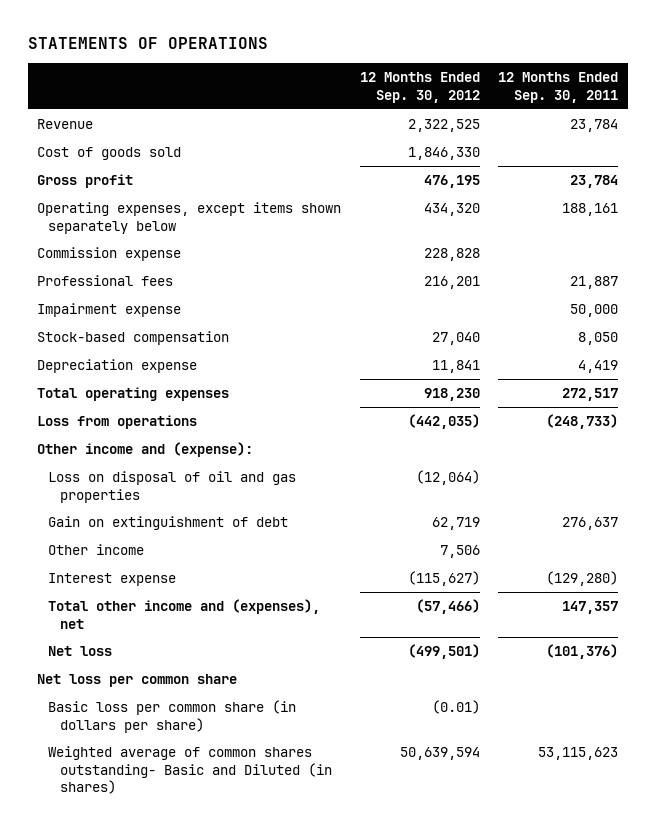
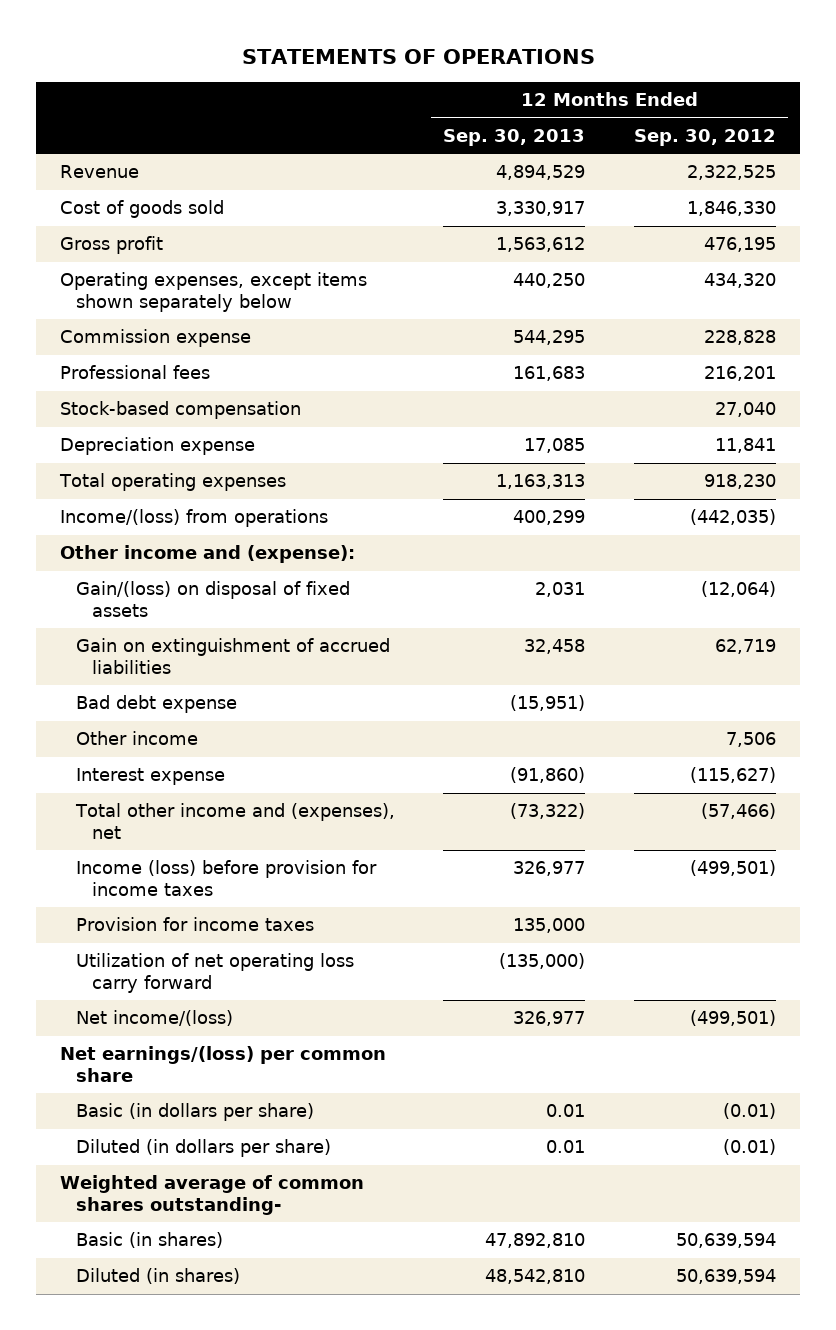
- | 12 Months Ended Sep. 30, 2012 | 12 Months Ended Sep. 30, 2011
+ | 12 Months Ended Sep. 30, 2013 | 12 Months Ended Sep. 30, 2012
- Impairment expense | | 50,000
- Loss from operations | (442,035) | (248,733)
+ Income/(loss) from operations | 400,299 | (442,035)
- Loss on disposal of oil and gas properties | (12,064) |
- Gain on extinguishment of debt | 62,719 | 276,637
+ Gain/(loss) on disposal of fixed assets | 2,031 | (12,064)
+ Gain on extinguishment of accrued liabilities | 32,458 | 62,719
+ Bad debt expense | (15,951) |
- Net loss | (499,501) | (101,376)
- Net loss per common share
- Basic loss per common share (in dollars per share) | (0.01) |
- Weighted average of common shares outstanding- Basic and Diluted (in shares) | 50,639,594 | 53,115,623
+ Income (loss) before provision for income taxes | 326,977 | (499,501)
+ Provision for income taxes | 135,000 |
+ Utilization of net operating loss carry forward | (135,000) |
+ Net income/(loss) | 326,977 | (499,501)
+ Net earnings/(loss) per common share
+ Basic (in dollars per share) | 0.01 | (0.01)
+ Diluted (in dollars per share) | 0.01 | (0.01)
+ Weighted average of common shares outstanding-
+ Basic (in shares) | 47,892,810 | 50,639,594
+ Diluted (in shares) | 48,542,810 | 50,639,594

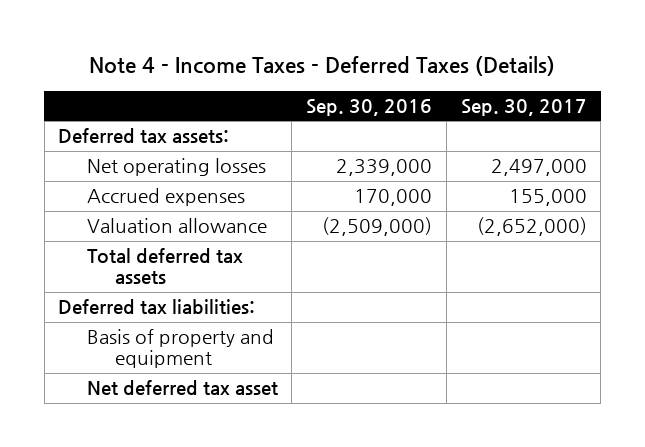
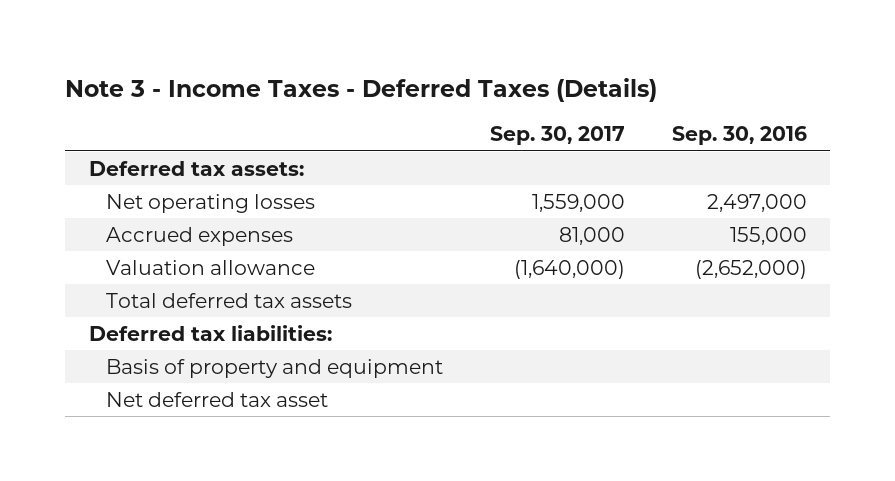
- Note 4 - Income Taxes - Deferred Taxes (Details)
+ Note 3 - Income Taxes - Deferred Taxes (Details)
- | Sep. 30, 2016 | Sep. 30, 2017
+ | Sep. 30, 2017 | Sep. 30, 2016
- Net operating losses | 2,339,000 | 2,497,000
- Accrued expenses | 170,000 | 155,000
- Valuation allowance | (2,509,000) | (2,652,000)
+ Net operating losses | 1,559,000 | 2,497,000
+ Accrued expenses | 81,000 | 155,000
+ Valuation allowance | (1,640,000) | (2,652,000)

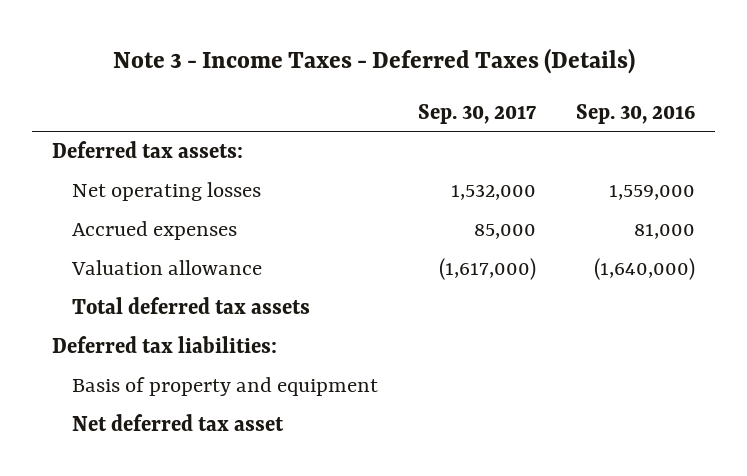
- Net operating losses | 1,559,000 | 2,497,000
- Accrued expenses | 81,000 | 155,000
- Valuation allowance | (1,640,000) | (2,652,000)
+ Net operating losses | 1,532,000 | 1,559,000
+ Accrued expenses | 85,000 | 81,000
+ Valuation allowance | (1,617,000) | (1,640,000)

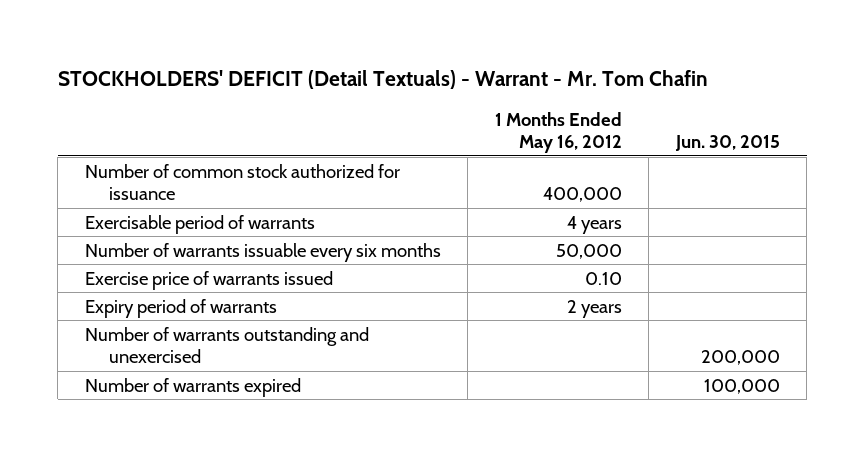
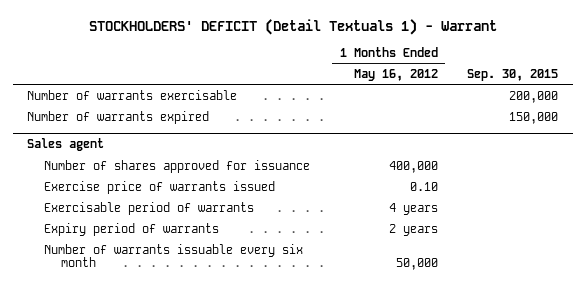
- STOCKHOLDERS' DEFICIT (Detail Textuals) - Warrant - Mr. Tom Chafin
+ STOCKHOLDERS' DEFICIT (Detail Textuals 1) - Warrant
- | 1 Months Ended May 16, 2012 | Jun. 30, 2015
+ | 1 Months Ended May 16, 2012 | Sep. 30, 2015
- Number of common stock authorized for issuance | 400,000 |
- Exercisable period of warrants | 4 years |
- Number of warrants issuable every six months | 50,000 |
+ Number of warrants exercisable | | 200,000
moved up: Number of warrants expired | | 150,000
+ Sales agent
+ Number of shares approved for issuance | 400,000 |
+ Exercisable period of warrants | 4 years |
- Number of warrants outstanding and unexercised | | 200,000
+ Number of warrants issuable every six month | 50,000 |

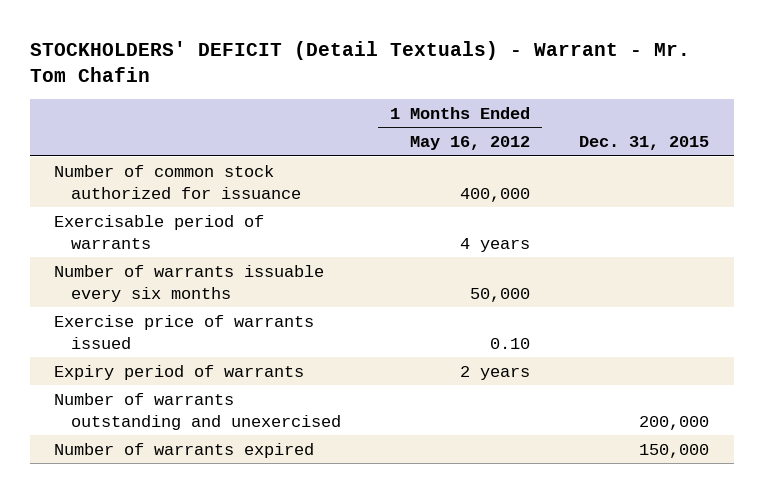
- STOCKHOLDERS' DEFICIT (Detail Textuals 1) - Warrant
+ STOCKHOLDERS' DEFICIT (Detail Textuals) - Warrant - Mr. Tom Chafin
- | 1 Months Ended May 16, 2012 | Sep. 30, 2015
+ | 1 Months Ended May 16, 2012 | Dec. 31, 2015
- Number of warrants exercisable | | 200,000
- Sales agent
- Number of shares approved for issuance | 400,000 |
- Exercise price of warrants issued | 0.10 |
+ Number of common stock authorized for issuance | 400,000 |
+ Number of warrants issuable every six months | 50,000 |
+ Exercise price of warrants issued | 0.10 |
- Number of warrants issuable every six month | 50,000 |
+ Number of warrants outstanding and unexercised | | 200,000
moved down: Number of warrants expired | | 150,000

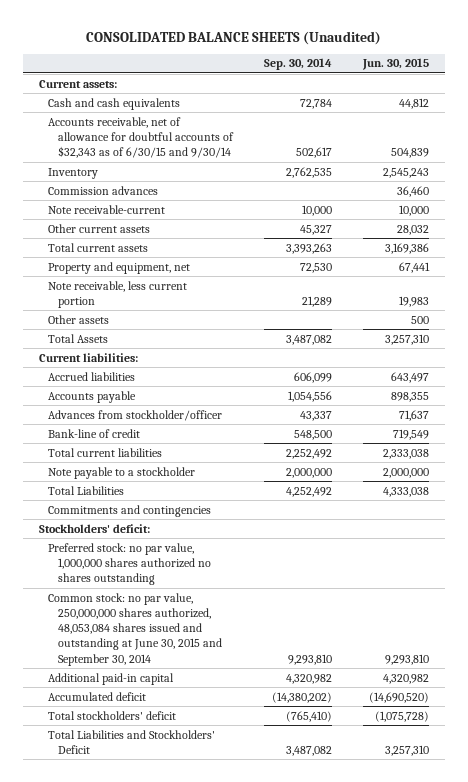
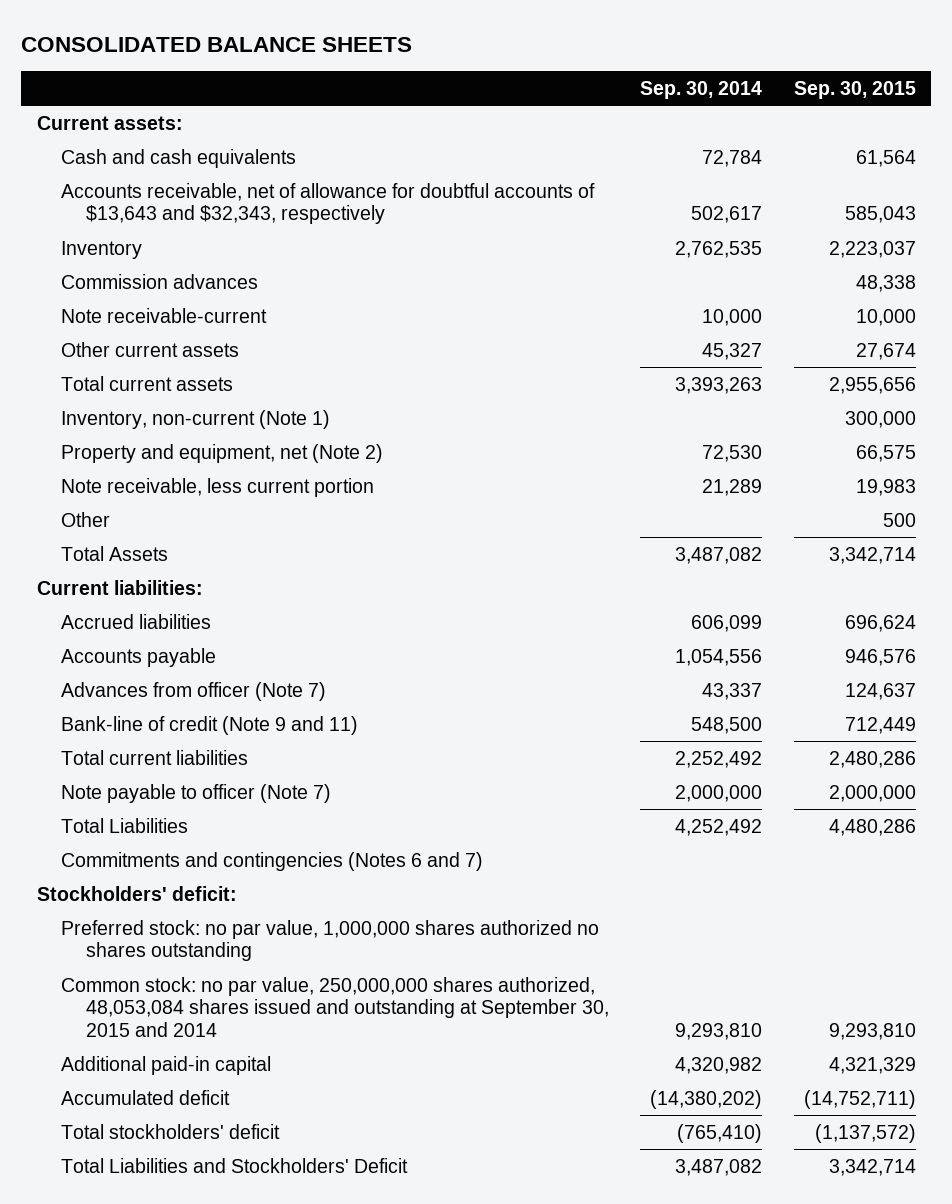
- CONSOLIDATED BALANCE SHEETS (Unaudited)
+ CONSOLIDATED BALANCE SHEETS
- | Sep. 30, 2014 | Jun. 30, 2015
+ | Sep. 30, 2014 | Sep. 30, 2015
- Accounts receivable, net of allowance for doubtful accounts of $32,343 as of 6/30/15 and 9/30/14 | 502,617 | 504,839
+ Accounts receivable, net of allowance for doubtful accounts of $13,643 and $32,343, respectively | 502,617 | 585,043
- Property and equipment, net | 72,530 | 67,441
+ Inventory, non-current (Note 1) | | 300,000
+ Property and equipment, net (Note 2) | 72,530 | 66,575
- Other assets | | 500
+ Other | | 500
- Advances from stockholder/officer | 43,337 | 71,637
- Bank-line of credit | 548,500 | 719,549
+ Advances from officer (Note 7) | 43,337 | 124,637
+ Bank-line of credit (Note 9 and 11) | 548,500 | 712,449
- Note payable to a stockholder | 2,000,000 | 2,000,000
+ Note payable to officer (Note 7) | 2,000,000 | 2,000,000
- Commitments and contingencies
+ Commitments and contingencies (Notes 6 and 7)
- Common stock: no par value, 250,000,000 shares authorized, 48,053,084 shares issued and outstanding at June 30, 2015 and September 30, 2014 | 9,293,810 | 9,293,810
+ Common stock: no par value, 250,000,000 shares authorized, 48,053,084 shares issued and outstanding at September 30, 2015 and 2014 | 9,293,810 | 9,293,810

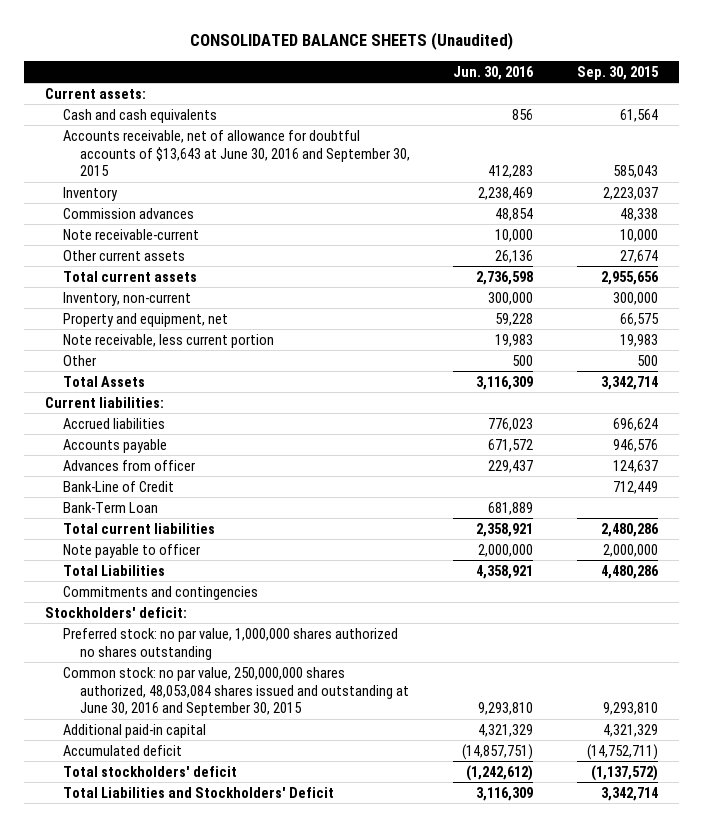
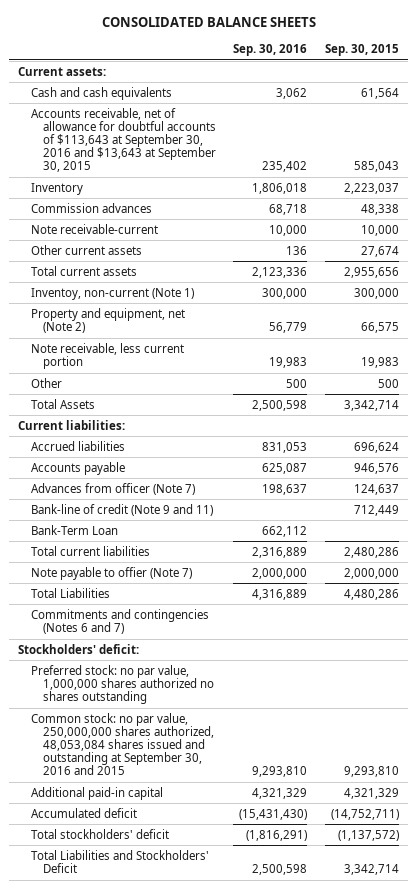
- CONSOLIDATED BALANCE SHEETS (Unaudited)
+ CONSOLIDATED BALANCE SHEETS
- | Jun. 30, 2016 | Sep. 30, 2015
+ | Sep. 30, 2016 | Sep. 30, 2015
- Accounts receivable, net of allowance for doubtful accounts of $13,643 at June 30, 2016 and September 30, 2015 | 412,283 | 585,043
+ Accounts receivable, net of allowance for doubtful accounts of $113,643 at September 30, 2016 and $13,643 at September 30, 2015 | 235,402 | 585,043
- Inventory, non-current | 300,000 | 300,000
- Property and equipment, net | 59,228 | 66,575
+ Inventoy, non-current (Note 1) | 300,000 | 300,000
+ Property and equipment, net (Note 2) | 56,779 | 66,575
- Advances from officer | 229,437 | 124,637
- Bank-Line of Credit | | 712,449
+ Advances from officer (Note 7) | 198,637 | 124,637
+ Bank-line of credit (Note 9 and 11) | | 712,449
- Note payable to officer | 2,000,000 | 2,000,000
+ Note payable to offier (Note 7) | 2,000,000 | 2,000,000
- Commitments and contingencies
+ Commitments and contingencies (Notes 6 and 7)
- Common stock: no par value, 250,000,000 shares authorized, 48,053,084 shares issued and outstanding at June 30, 2016 and September 30, 2015 | 9,293,810 | 9,293,810
+ Common stock: no par value, 250,000,000 shares authorized, 48,053,084 shares issued and outstanding at September 30, 2016 and 2015 | 9,293,810 | 9,293,810

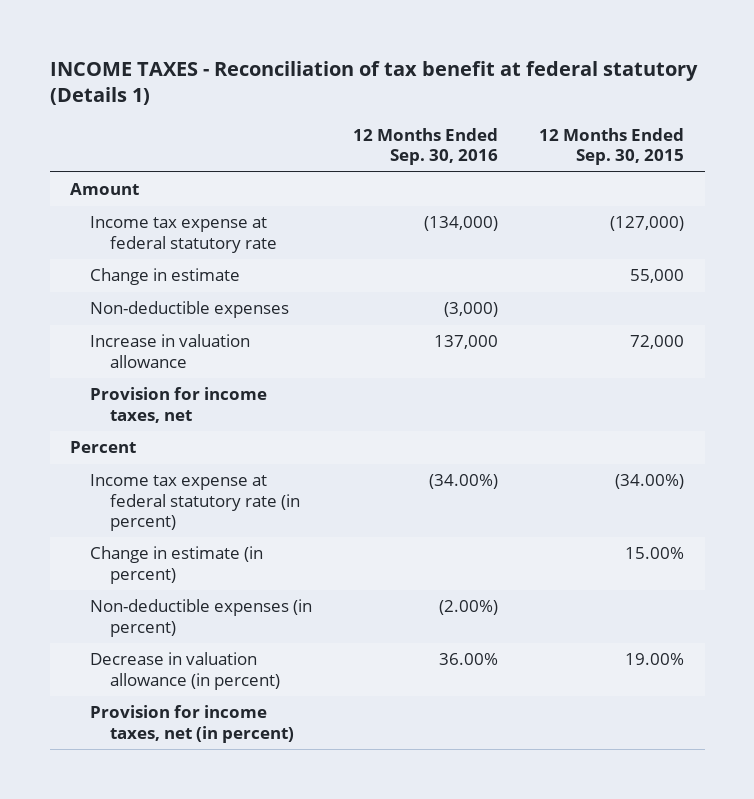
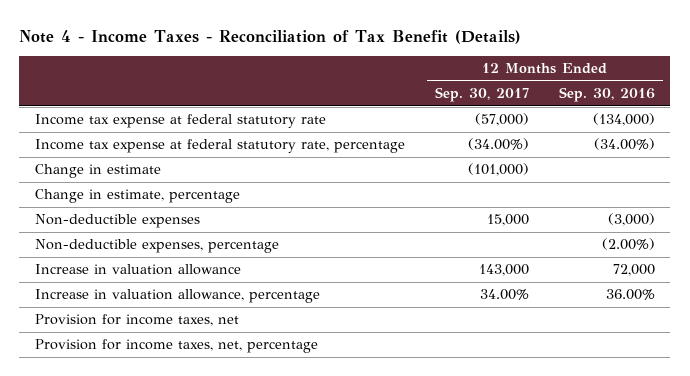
- INCOME TAXES - Reconciliation of tax benefit at federal statutory (Details 1)
+ Note 4 - Income Taxes - Reconciliation of Tax Benefit (Details)
- | 12 Months Ended Sep. 30, 2016 | 12 Months Ended Sep. 30, 2015
+ | 12 Months Ended Sep. 30, 2017 | 12 Months Ended Sep. 30, 2016
- Amount
+ Income tax expense at federal statutory rate, percentage | (34.00%) | (34.00%)
+ Change in estimate, percentage
- Increase in valuation allowance | 137,000 | 72,000
+ Non-deductible expenses, percentage | | (2.00%)
+ Increase in valuation allowance | 143,000 | 72,000
+ Increase in valuation allowance, percentage | 34.00% | 36.00%
- Percent
- Income tax expense at federal statutory rate (in percent) | (34.00%) | (34.00%)
- Change in estimate (in percent) | | 15.00%
- Non-deductible expenses (in percent) | (2.00%) |
- Decrease in valuation allowance (in percent) | 36.00% | 19.00%
- Provision for income taxes, net (in percent)
+ Provision for income taxes, net, percentage

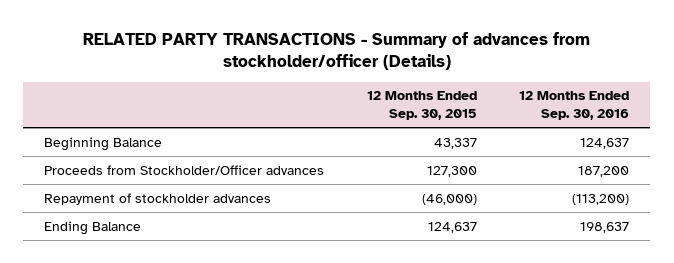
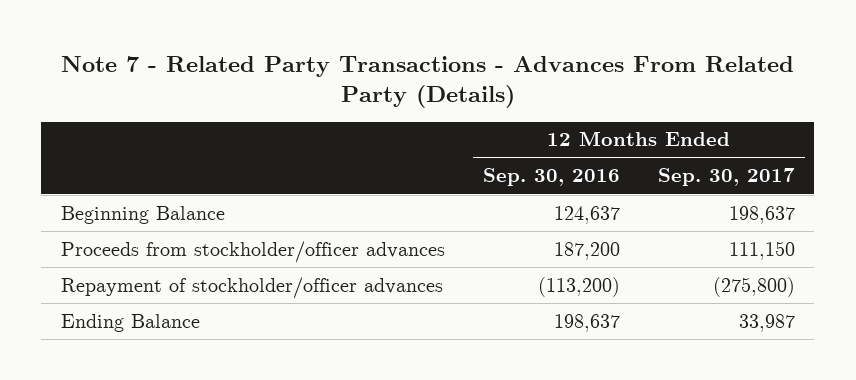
- RELATED PARTY TRANSACTIONS - Summary of advances from stockholder/officer (Details)
+ Note 7 - Related Party Transactions - Advances From Related Party (Details)
- | 12 Months Ended Sep. 30, 2015 | 12 Months Ended Sep. 30, 2016
+ | 12 Months Ended Sep. 30, 2016 | 12 Months Ended Sep. 30, 2017
- Proceeds from Stockholder/Officer advances | 127,300 | 187,200
- Repayment of stockholder advances | (46,000) | (113,200)
+ Proceeds from stockholder/officer advances | 187,200 | 111,150
+ Repayment of stockholder/officer advances | (113,200) | (275,800)

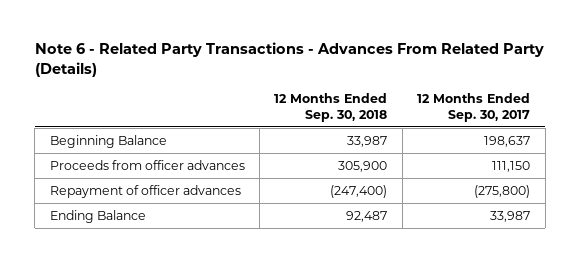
- Note 7 - Related Party Transactions - Advances From Related Party (Details)
+ Note 6 - Related Party Transactions - Advances From Related Party (Details)
- | 12 Months Ended Sep. 30, 2016 | 12 Months Ended Sep. 30, 2017
+ | 12 Months Ended Sep. 30, 2018 | 12 Months Ended Sep. 30, 2017
- Proceeds from stockholder/officer advances | 187,200 | 111,150
- Repayment of stockholder/officer advances | (113,200) | (275,800)
+ Proceeds from officer advances | 305,900 | 111,150
+ Repayment of officer advances | (247,400) | (275,800)

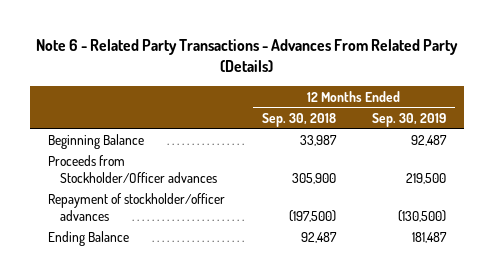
- | 12 Months Ended Sep. 30, 2018 | 12 Months Ended Sep. 30, 2017
+ | 12 Months Ended Sep. 30, 2018 | 12 Months Ended Sep. 30, 2019
- Proceeds from officer advances | 305,900 | 111,150
- Repayment of officer advances | (247,400) | (275,800)
+ Proceeds from Stockholder/Officer advances | 305,900 | 219,500
+ Repayment of stockholder/officer advances | (197,500) | (130,500)

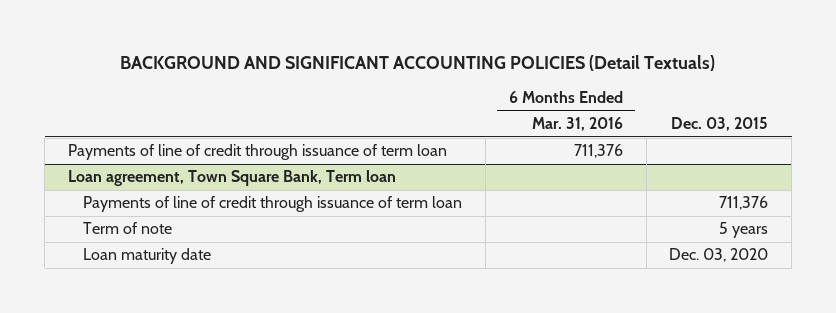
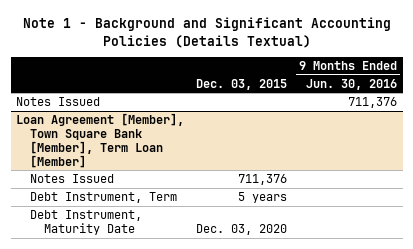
- BACKGROUND AND SIGNIFICANT ACCOUNTING POLICIES (Detail Textuals)
+ Note 1 - Background and Significant Accounting Policies (Details Textual)
- | 6 Months Ended Mar. 31, 2016 | Dec. 03, 2015
+ | Dec. 03, 2015 | 9 Months Ended Jun. 30, 2016
- Payments of line of credit through issuance of term loan | 711,376 |
- Loan agreement, Town Square Bank, Term loan
- Payments of line of credit through issuance of term loan | | 711,376
- Term of note | | 5 years
- Loan maturity date | | Dec. 03, 2020
+ Notes Issued | | 711,376
+ Loan Agreement [Member], Town Square Bank [Member], Term Loan [Member]
+ Notes Issued | 711,376 |
+ Debt Instrument, Term | 5 years |
+ Debt Instrument, Maturity Date | Dec. 03, 2020 |

